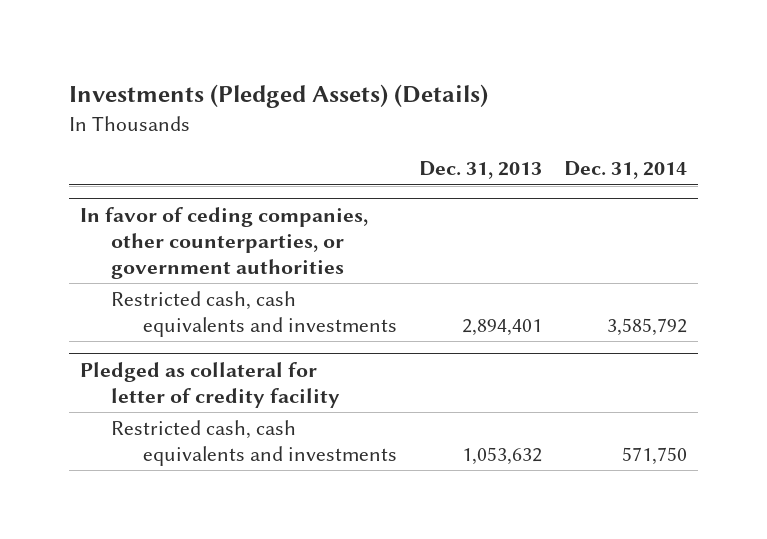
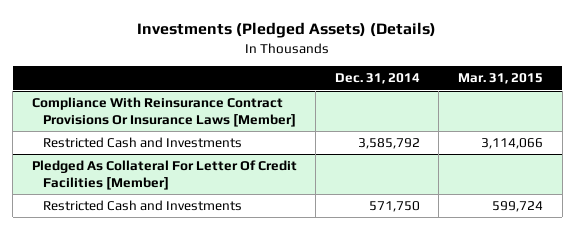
- | Dec. 31, 2013 | Dec. 31, 2014
+ | Dec. 31, 2014 | Mar. 31, 2015
- In favor of ceding companies, other counterparties, or government authorities
- Restricted cash, cash equivalents and investments | 2,894,401 | 3,585,792
- Pledged as collateral for letter of credity facility
- Restricted cash, cash equivalents and investments | 1,053,632 | 571,750
+ Compliance With Reinsurance Contract Provisions Or Insurance Laws [Member]
+ Restricted Cash and Investments | 3,585,792 | 3,114,066
+ Pledged As Collateral For Letter Of Credit Facilities [Member]
+ Restricted Cash and Investments | 571,750 | 599,724

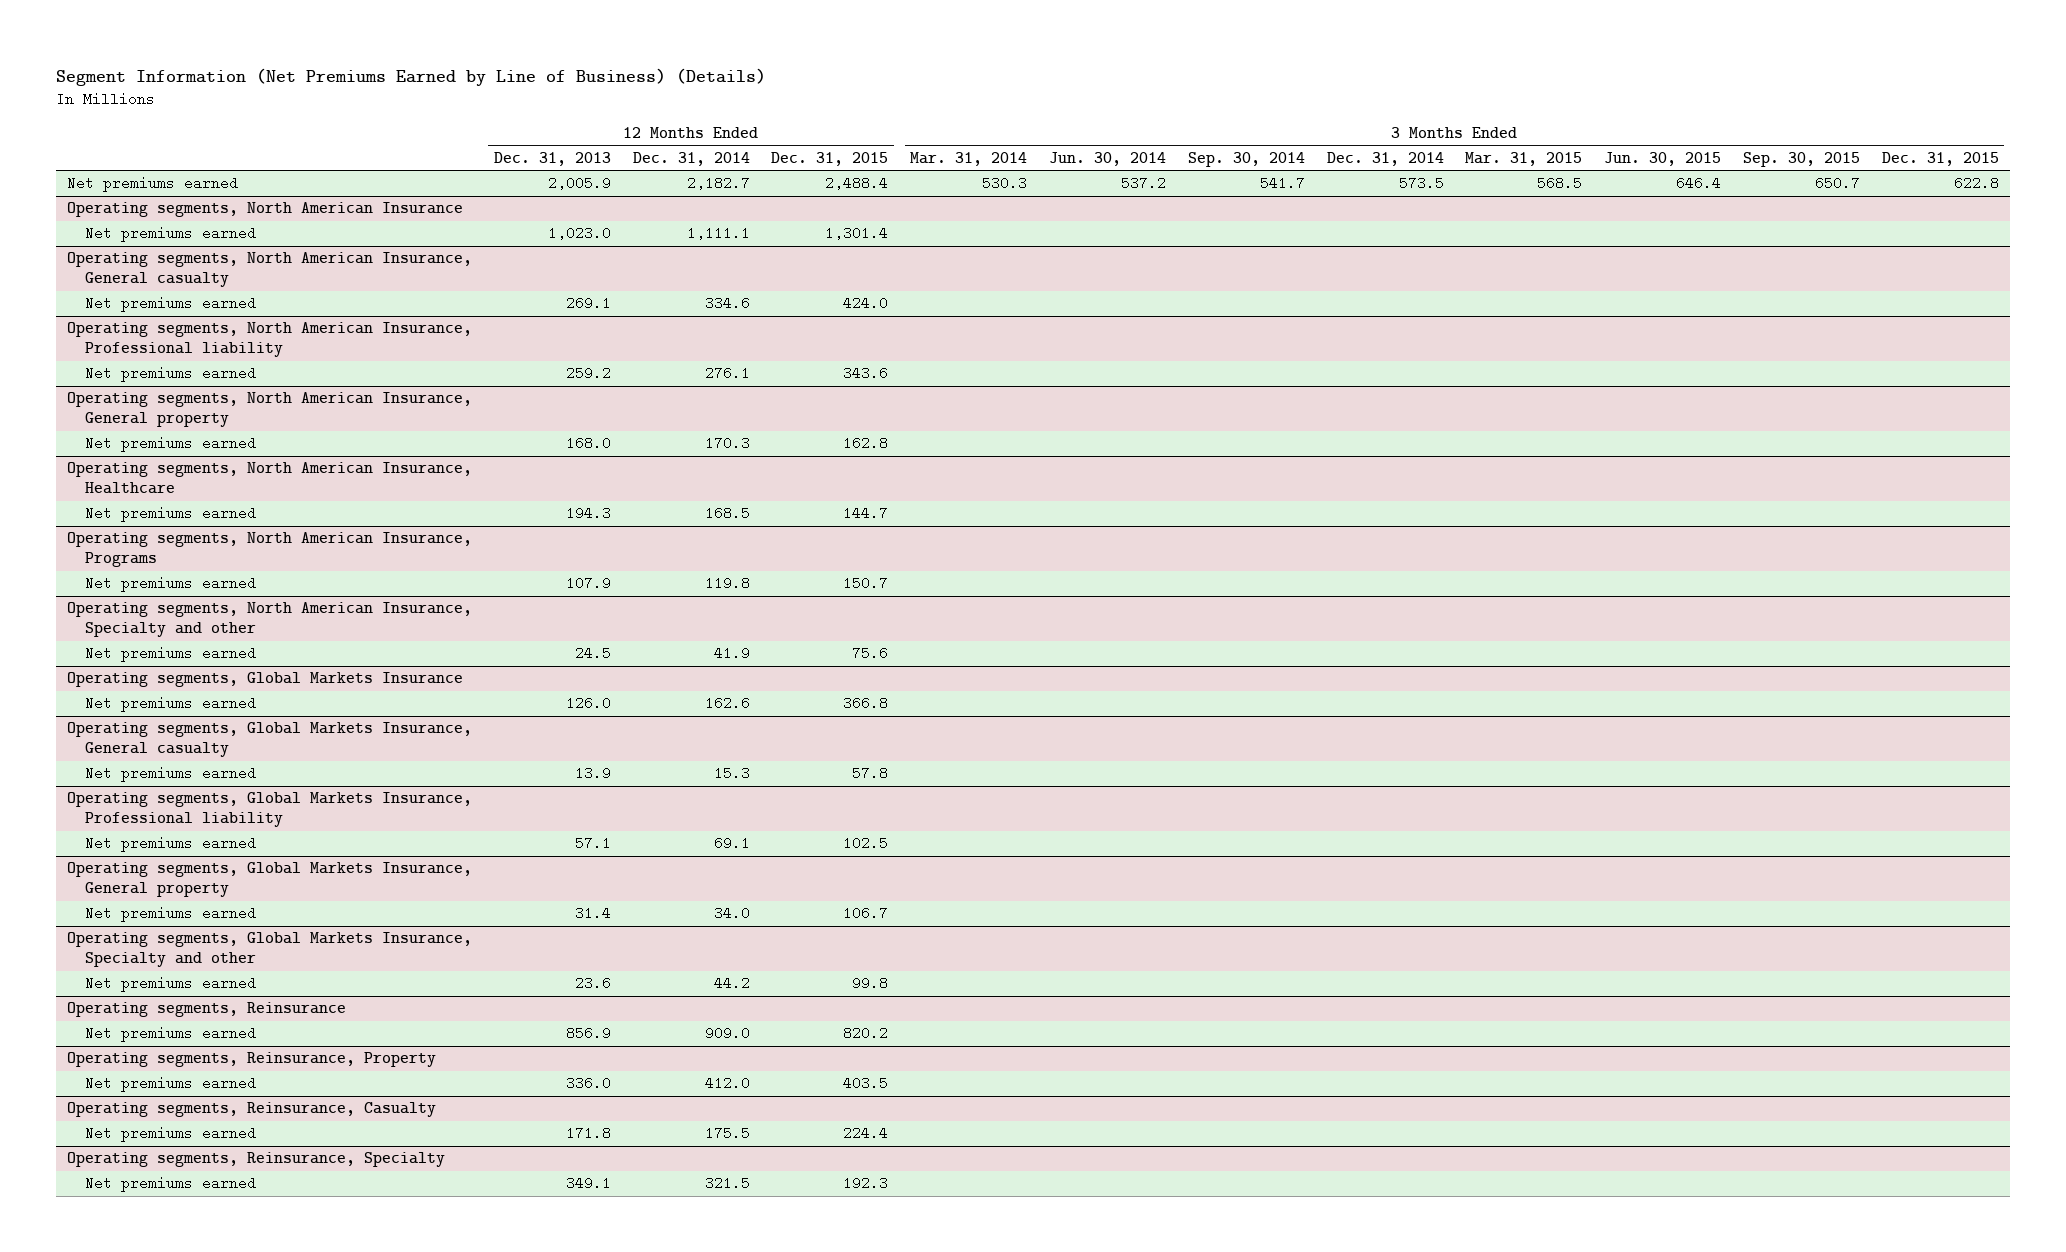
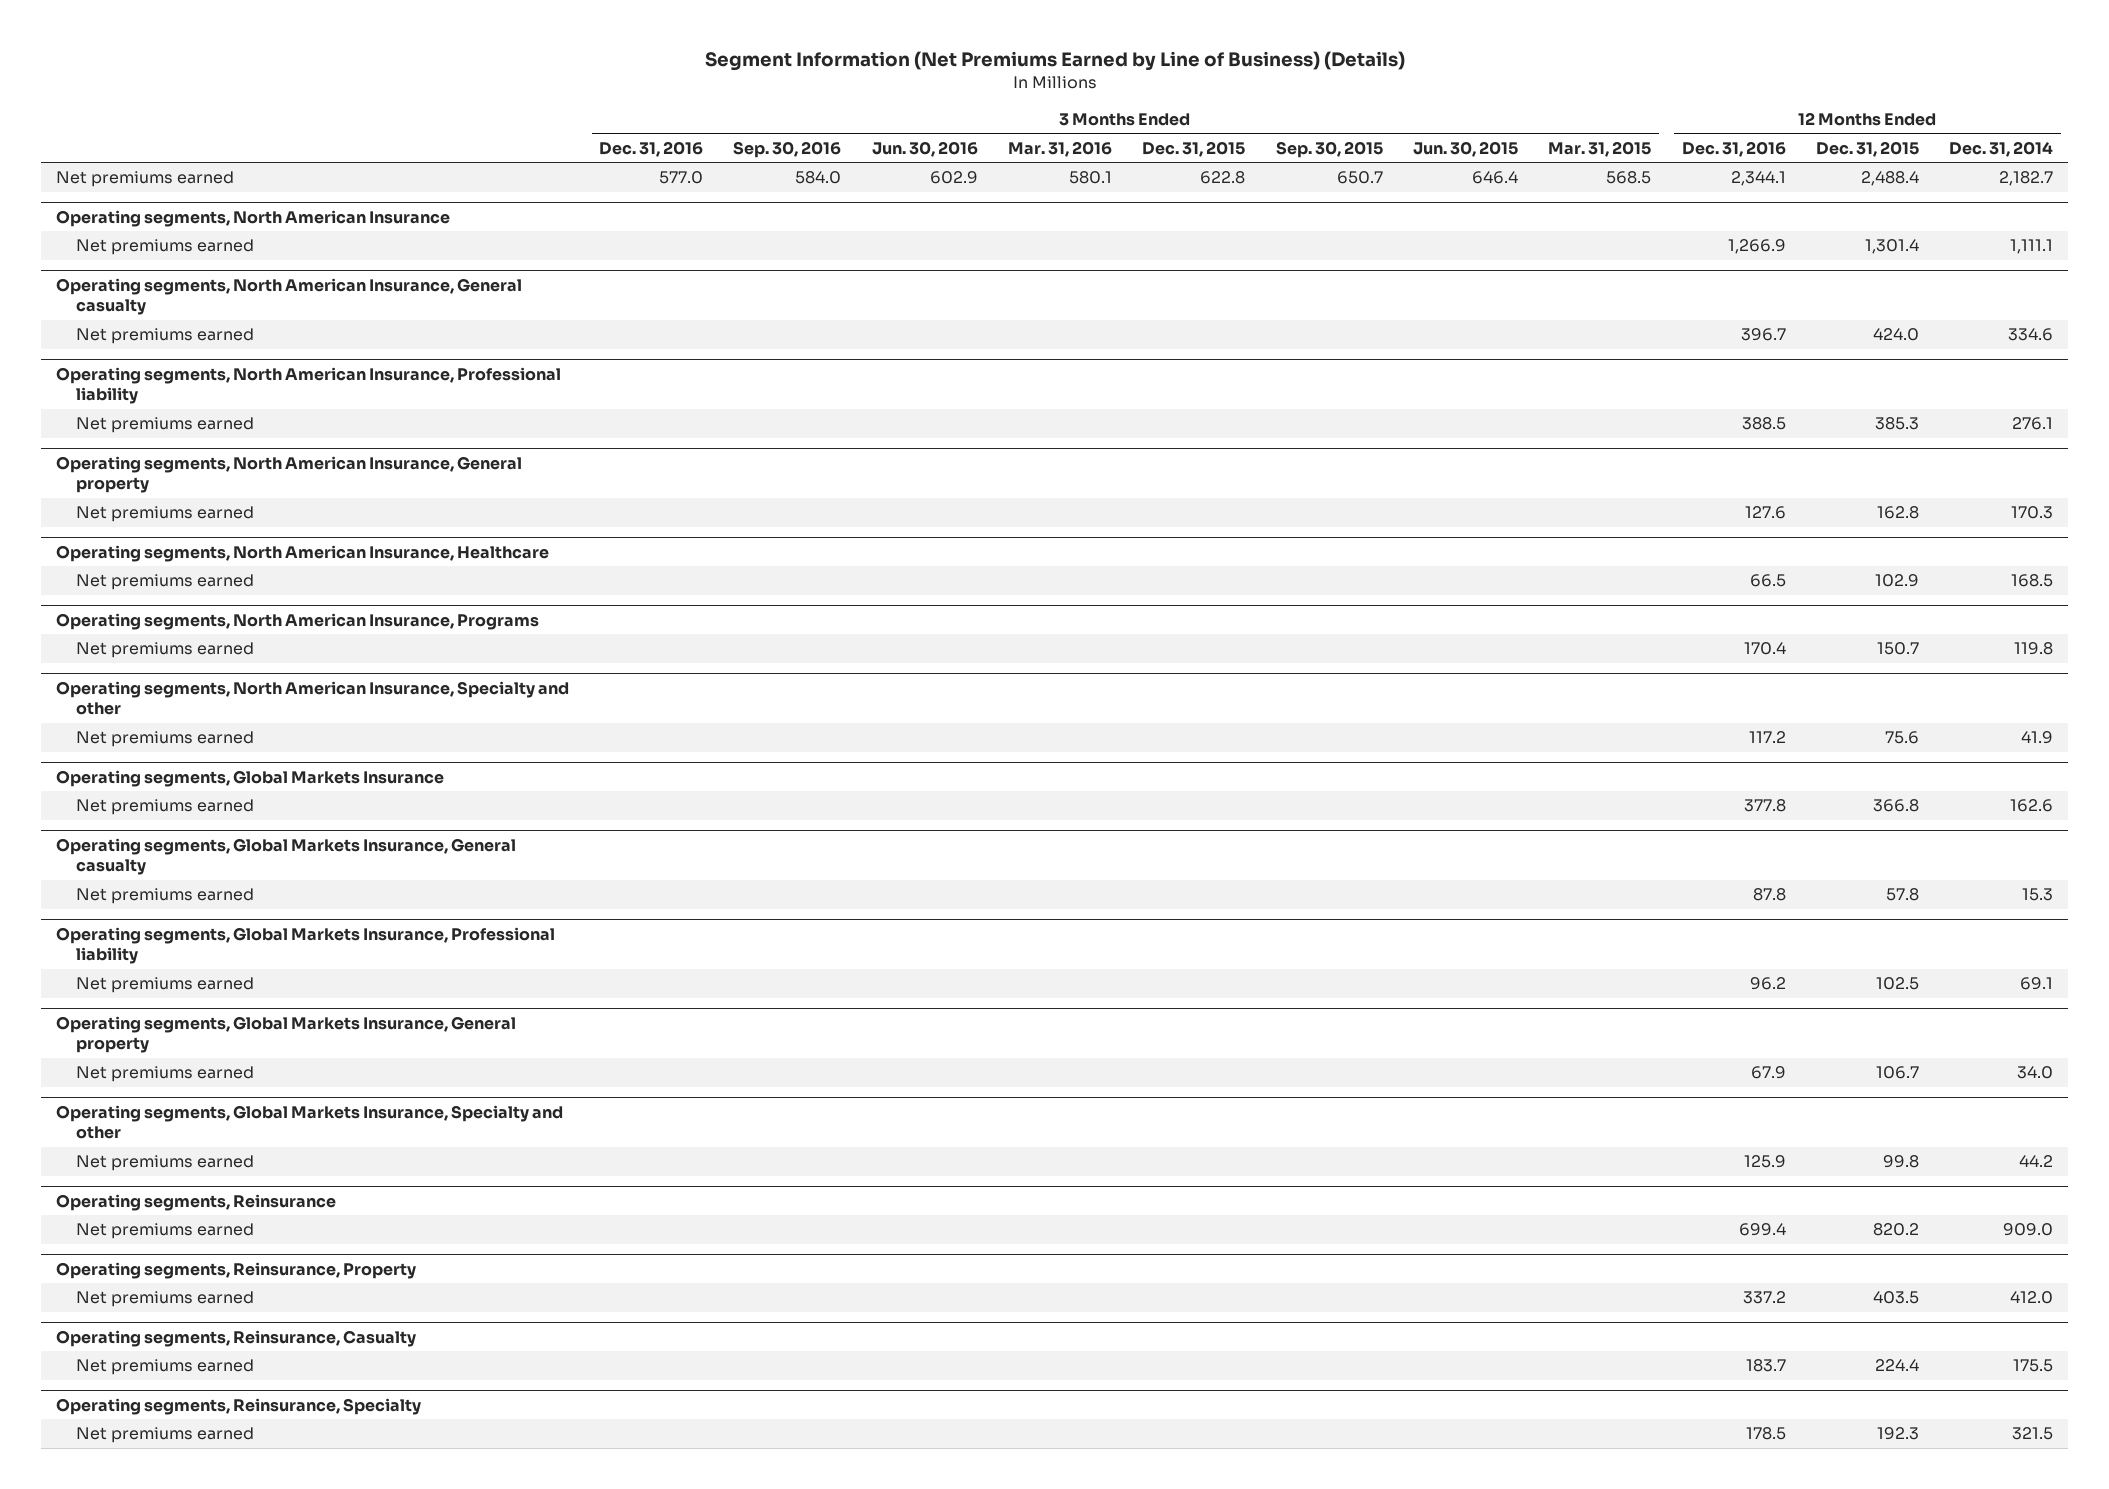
- | 12 Months Ended Dec. 31, 2013 | 12 Months Ended Dec. 31, 2014 | 12 Months Ended Dec. 31, 2015 | 3 Months Ended Mar. 31, 2014 | 3 Months Ended Jun. 30, 2014 | 3 Months Ended Sep. 30, 2014 | 3 Months Ended Dec. 31, 2014 | 3 Months Ended Mar. 31, 2015 | 3 Months Ended Jun. 30, 2015 | 3 Months Ended Sep. 30, 2015 | 3 Months Ended Dec. 31, 2015
+ | 3 Months Ended Dec. 31, 2016 | 3 Months Ended Sep. 30, 2016 | 3 Months Ended Jun. 30, 2016 | 3 Months Ended Mar. 31, 2016 | 3 Months Ended Dec. 31, 2015 | 3 Months Ended Sep. 30, 2015 | 3 Months Ended Jun. 30, 2015 | 3 Months Ended Mar. 31, 2015 | 12 Months Ended Dec. 31, 2016 | 12 Months Ended Dec. 31, 2015 | 12 Months Ended Dec. 31, 2014
@ Operating segments, North American Insurance, Professional liability
- Net premiums earned | 259.2 | 276.1 | 343.6 | | | | | | | |
+ Net premiums earned | | | | | | | | | 388.5 | 385.3 | 276.1
@ Operating segments, North American Insurance, Healthcare
- Net premiums earned | 194.3 | 168.5 | 144.7 | | | | | | | |
+ Net premiums earned | | | | | | | | | 66.5 | 102.9 | 168.5

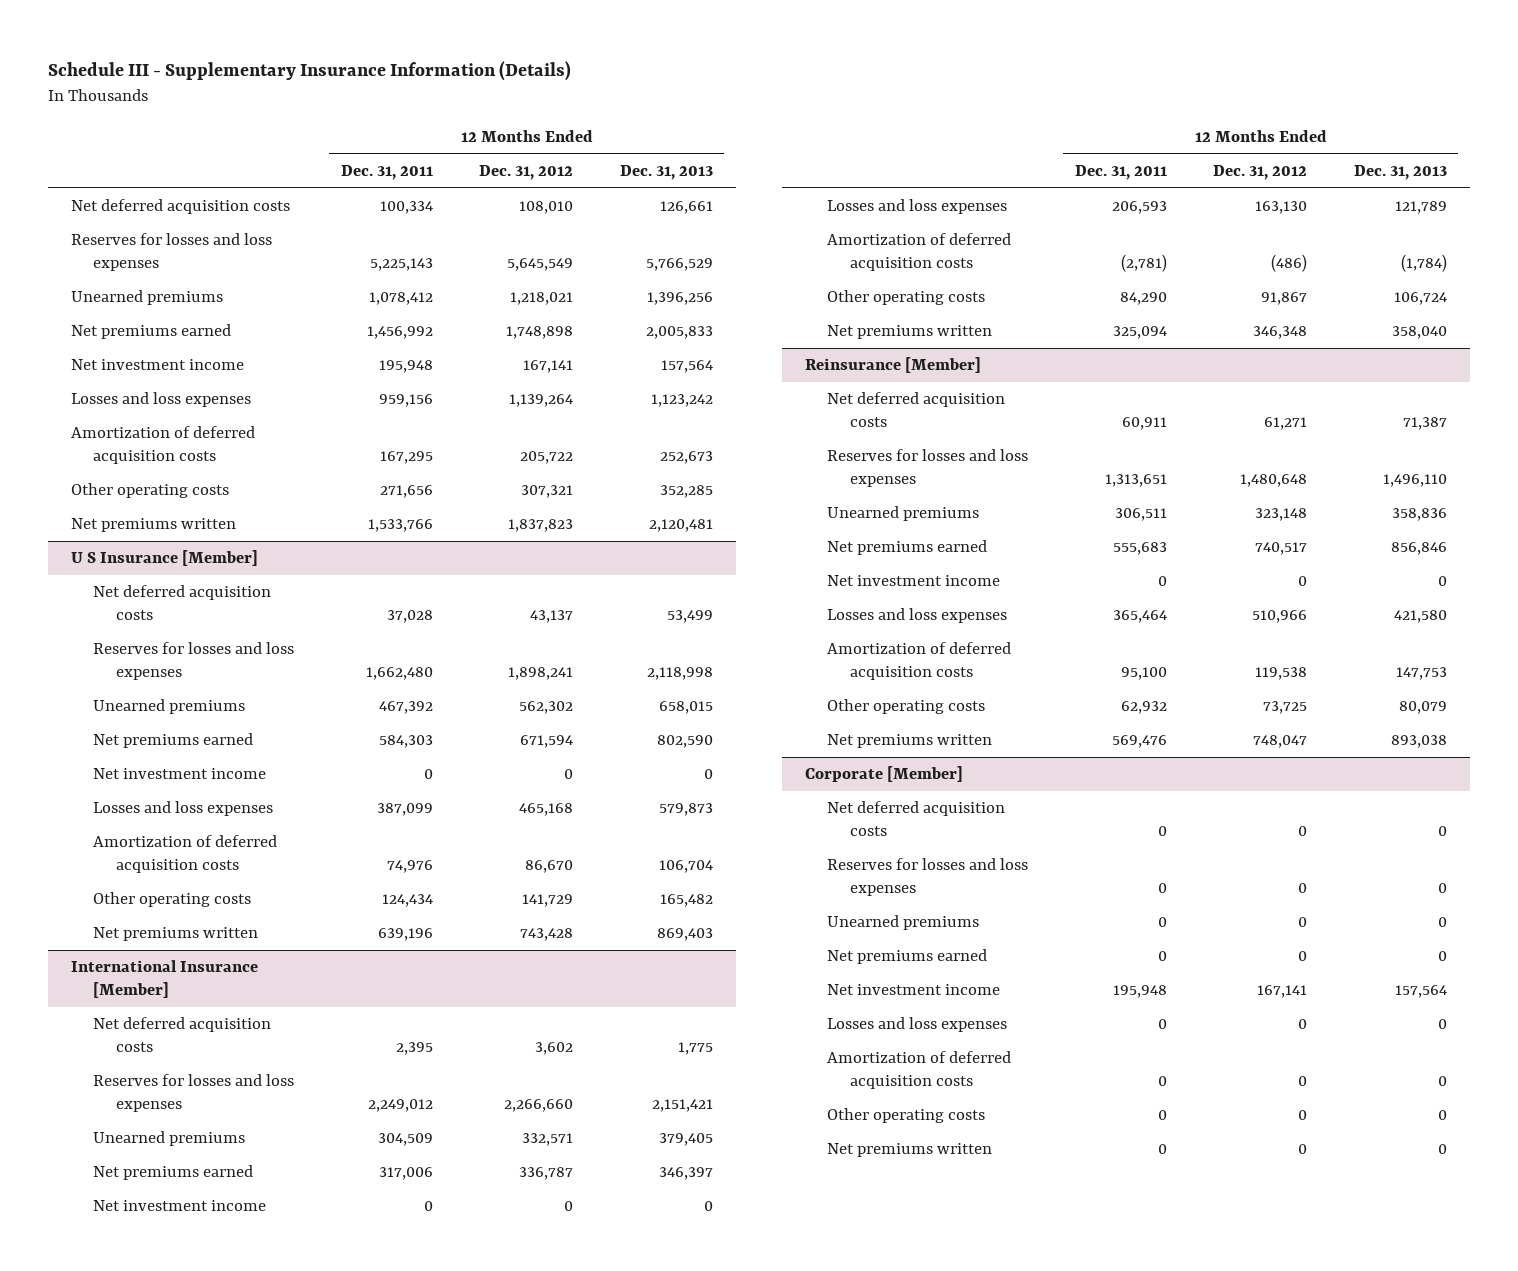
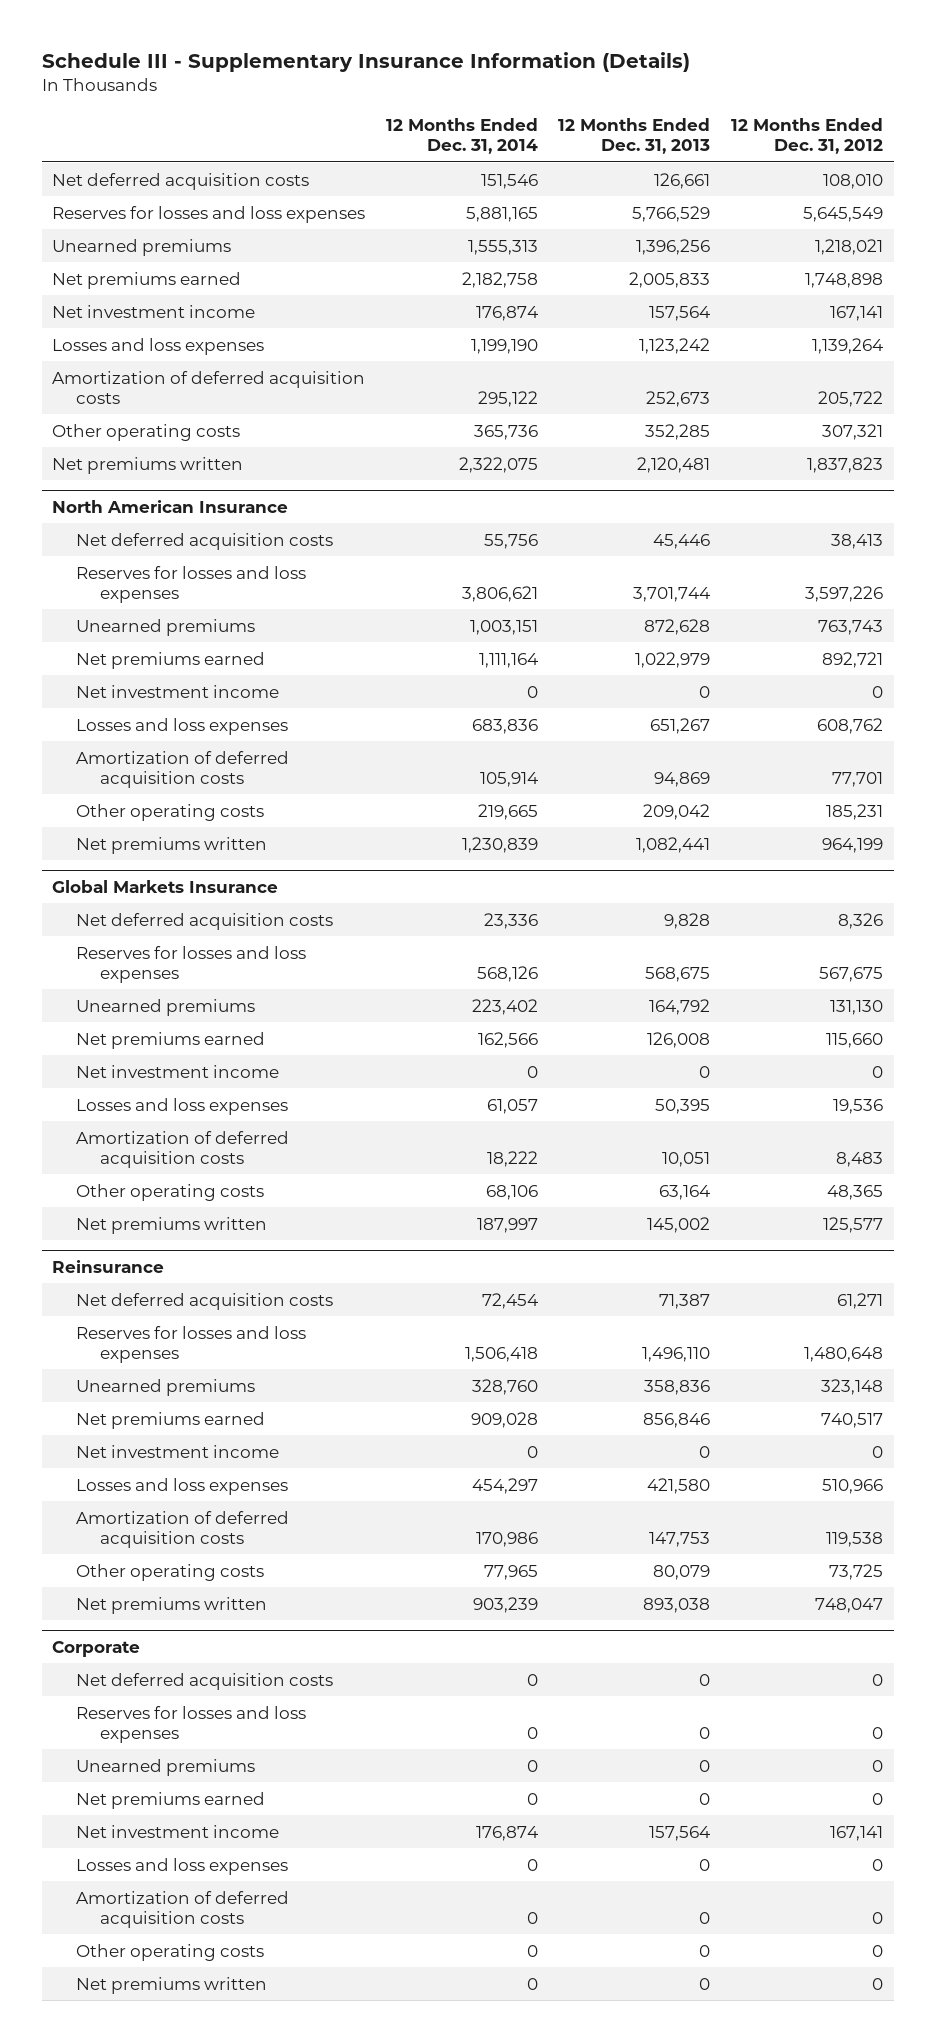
- | 12 Months Ended Dec. 31, 2011 | 12 Months Ended Dec. 31, 2012 | 12 Months Ended Dec. 31, 2013
+ | 12 Months Ended Dec. 31, 2014 | 12 Months Ended Dec. 31, 2013 | 12 Months Ended Dec. 31, 2012
- U S Insurance [Member]
- Net deferred acquisition costs | 37,028 | 43,137 | 53,499
- Reserves for losses and loss expenses | 1,662,480 | 1,898,241 | 2,118,998
- Unearned premiums | 467,392 | 562,302 | 658,015
- Net premiums earned | 584,303 | 671,594 | 802,590
+ North American Insurance
+ Net deferred acquisition costs | 55,756 | 45,446 | 38,413
+ Reserves for losses and loss expenses | 3,806,621 | 3,701,744 | 3,597,226
+ Unearned premiums | 1,003,151 | 872,628 | 763,743
+ Net premiums earned | 1,111,164 | 1,022,979 | 892,721
- Losses and loss expenses | 387,099 | 465,168 | 579,873
- Amortization of deferred acquisition costs | 74,976 | 86,670 | 106,704
- Other operating costs | 124,434 | 141,729 | 165,482
- Net premiums written | 639,196 | 743,428 | 869,403
- International Insurance [Member]
- Net deferred acquisition costs | 2,395 | 3,602 | 1,775
- Reserves for losses and loss expenses | 2,249,012 | 2,266,660 | 2,151,421
- Unearned premiums | 304,509 | 332,571 | 379,405
- Net premiums earned | 317,006 | 336,787 | 346,397
+ Losses and loss expenses | 683,836 | 651,267 | 608,762
+ Amortization of deferred acquisition costs | 105,914 | 94,869 | 77,701
+ Other operating costs | 219,665 | 209,042 | 185,231
+ Net premiums written | 1,230,839 | 1,082,441 | 964,199
+ Global Markets Insurance
+ Net deferred acquisition costs | 23,336 | 9,828 | 8,326
+ Reserves for losses and loss expenses | 568,126 | 568,675 | 567,675
+ Unearned premiums | 223,402 | 164,792 | 131,130
+ Net premiums earned | 162,566 | 126,008 | 115,660
- Losses and loss expenses | 206,593 | 163,130 | 121,789
- Amortization of deferred acquisition costs | (2,781) | (486) | (1,784)
- Other operating costs | 84,290 | 91,867 | 106,724
- Net premiums written | 325,094 | 346,348 | 358,040
- Reinsurance [Member]
+ Losses and loss expenses | 61,057 | 50,395 | 19,536
+ Amortization of deferred acquisition costs | 18,222 | 10,051 | 8,483
+ Other operating costs | 68,106 | 63,164 | 48,365
+ Net premiums written | 187,997 | 145,002 | 125,577
+ Reinsurance
- Corporate [Member]
+ Corporate

